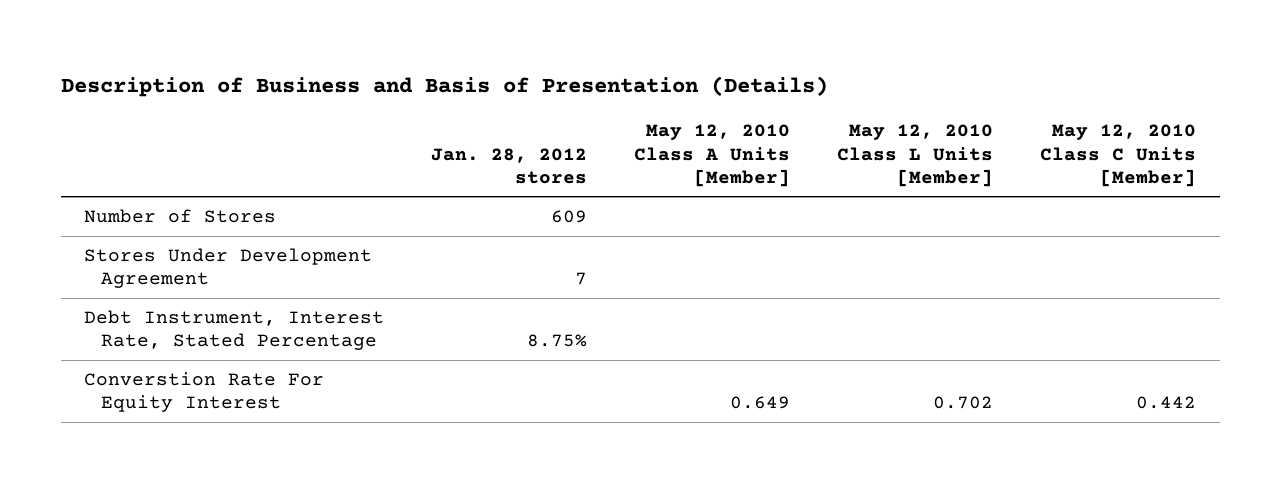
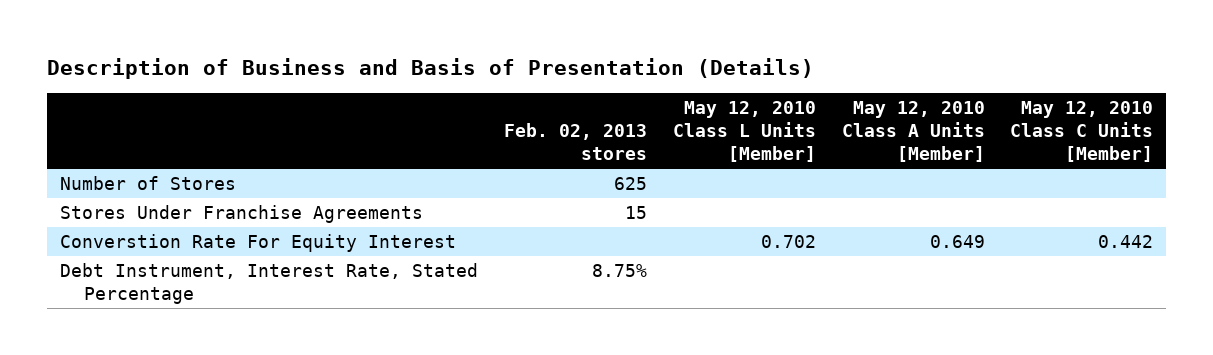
- | Jan. 28, 2012 stores | May 12, 2010 Class A Units [Member] | May 12, 2010 Class L Units [Member] | May 12, 2010 Class C Units [Member]
+ | Feb. 02, 2013 stores | May 12, 2010 Class L Units [Member] | May 12, 2010 Class A Units [Member] | May 12, 2010 Class C Units [Member]
- Stores Under Development Agreement | 7 | | |
+ Stores Under Franchise Agreements | 15 | | |
moved down: Debt Instrument, Interest Rate, Stated Percentage | 8.75% | | |

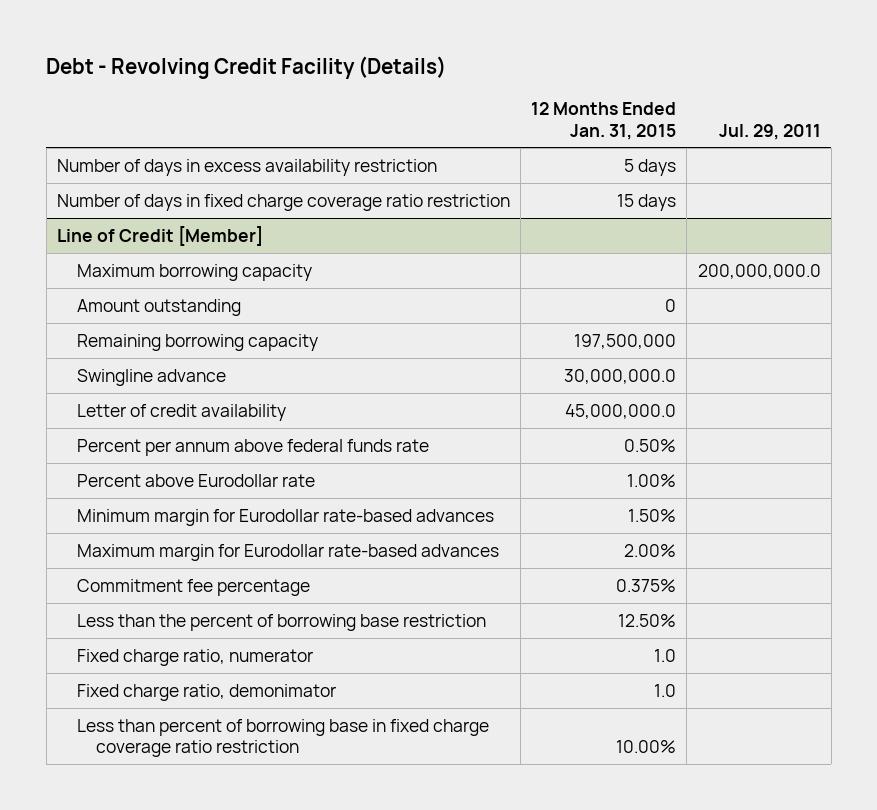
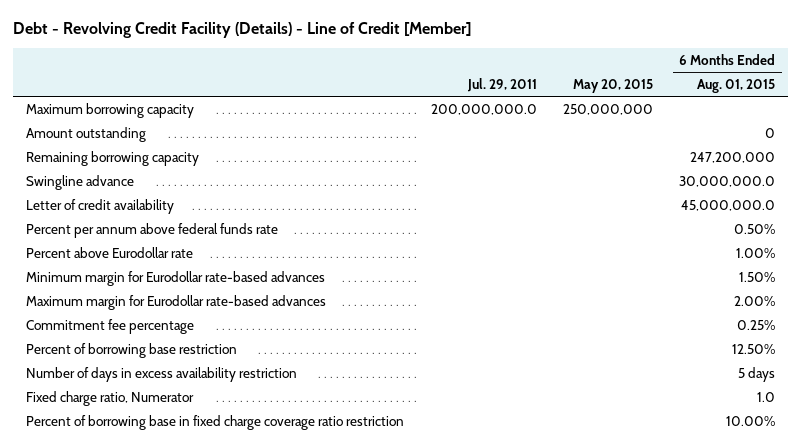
- Debt - Revolving Credit Facility (Details)
+ Debt - Revolving Credit Facility (Details) - Line of Credit [Member]
- | 12 Months Ended Jan. 31, 2015 | Jul. 29, 2011
+ | Jul. 29, 2011 | May 20, 2015 | 6 Months Ended Aug. 01, 2015
+ Maximum borrowing capacity | 200,000,000.0 | 250,000,000 |
+ Amount outstanding | | | 0
+ Remaining borrowing capacity | | | 247,200,000
+ Swingline advance | | | 30,000,000.0
+ Letter of credit availability | | | 45,000,000.0
+ Percent per annum above federal funds rate | | | 0.50%
+ Percent above Eurodollar rate | | | 1.00%
+ Minimum margin for Eurodollar rate-based advances | | | 1.50%
+ Maximum margin for Eurodollar rate-based advances | | | 2.00%
+ Commitment fee percentage | | | 0.25%
+ Percent of borrowing base restriction | | | 12.50%
- Number of days in fixed charge coverage ratio restriction | 15 days |
- Line of Credit [Member]
- Maximum borrowing capacity | | 200,000,000.0
- Amount outstanding | 0 |
- Remaining borrowing capacity | 197,500,000 |
- Swingline advance | 30,000,000.0 |
- Letter of credit availability | 45,000,000.0 |
- Percent per annum above federal funds rate | 0.50% |
- Percent above Eurodollar rate | 1.00% |
- Minimum margin for Eurodollar rate-based advances | 1.50% |
- Maximum margin for Eurodollar rate-based advances | 2.00% |
- Commitment fee percentage | 0.375% |
- Less than the percent of borrowing base restriction | 12.50% |
- Fixed charge ratio, numerator | 1.0 |
- Fixed charge ratio, demonimator | 1.0 |
- Less than percent of borrowing base in fixed charge coverage ratio restriction | 10.00% |
+ Fixed charge ratio, Numerator | | | 1.0
+ Percent of borrowing base in fixed charge coverage ratio restriction | | | 10.00%

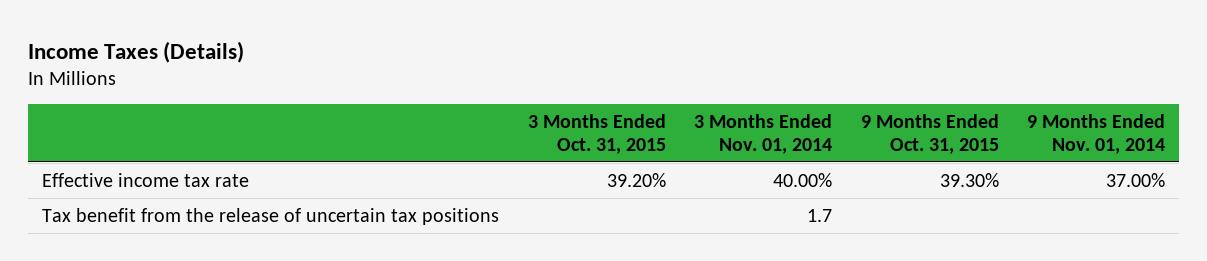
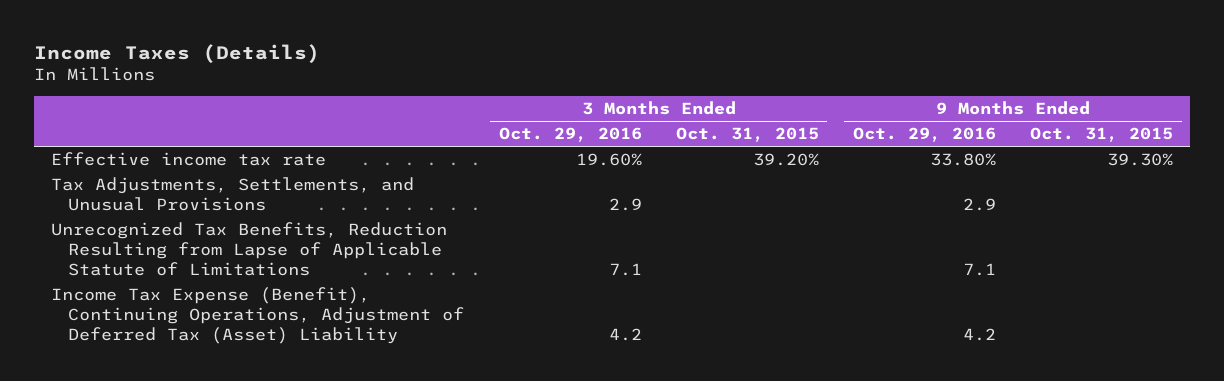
- | 3 Months Ended Oct. 31, 2015 | 3 Months Ended Nov. 01, 2014 | 9 Months Ended Oct. 31, 2015 | 9 Months Ended Nov. 01, 2014
+ | 3 Months Ended Oct. 29, 2016 | 3 Months Ended Oct. 31, 2015 | 9 Months Ended Oct. 29, 2016 | 9 Months Ended Oct. 31, 2015
- Tax benefit from the release of uncertain tax positions | | 1.7 | |
+ Tax Adjustments, Settlements, and Unusual Provisions | 2.9 | | 2.9 |
+ Unrecognized Tax Benefits, Reduction Resulting from Lapse of Applicable Statute of Limitations | 7.1 | | 7.1 |
+ Income Tax Expense (Benefit), Continuing Operations, Adjustment of Deferred Tax (Asset) Liability | 4.2 | | 4.2 |

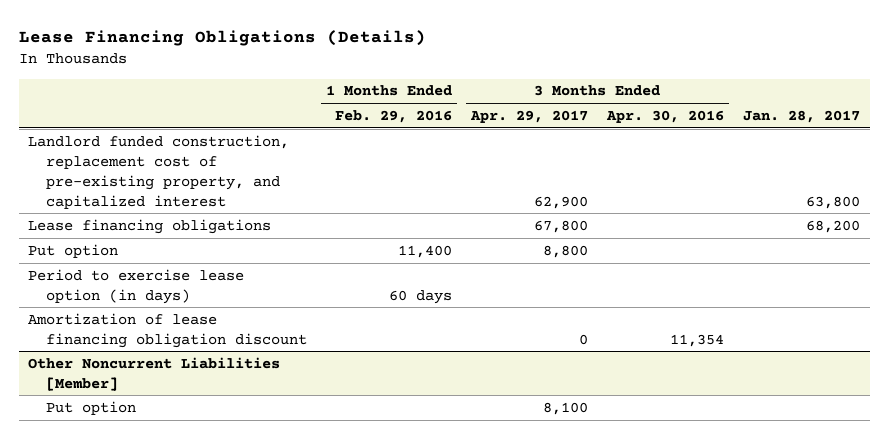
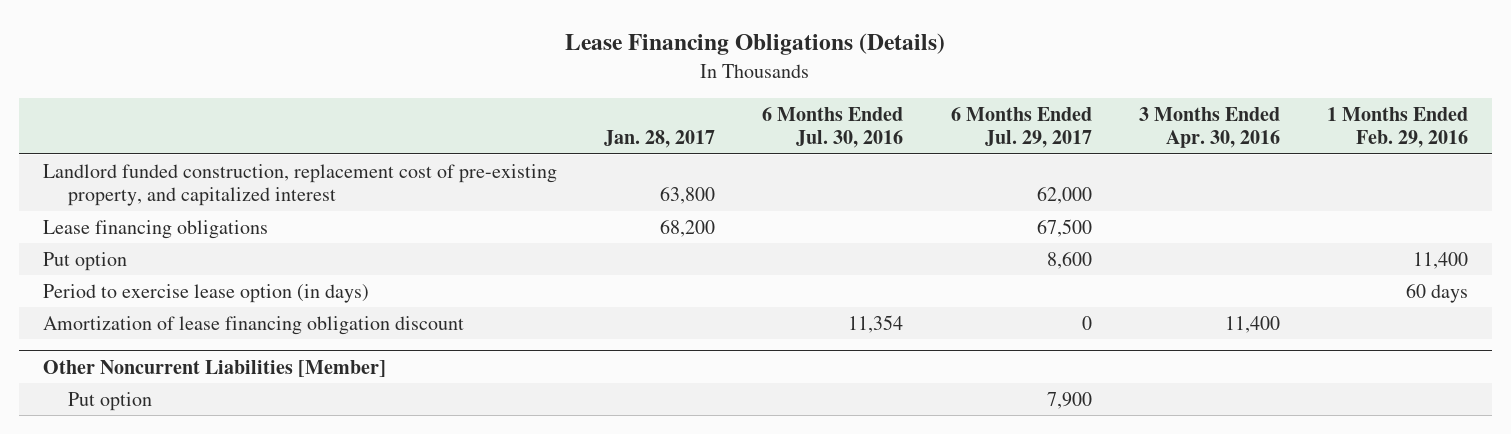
- | 1 Months Ended Feb. 29, 2016 | 3 Months Ended Apr. 29, 2017 | 3 Months Ended Apr. 30, 2016 | Jan. 28, 2017
+ | Jan. 28, 2017 | 6 Months Ended Jul. 30, 2016 | 6 Months Ended Jul. 29, 2017 | 3 Months Ended Apr. 30, 2016 | 1 Months Ended Feb. 29, 2016
- Amortization of lease financing obligation discount | | 0 | 11,354 |
+ Amortization of lease financing obligation discount | | 11,354 | 0 | 11,400 |

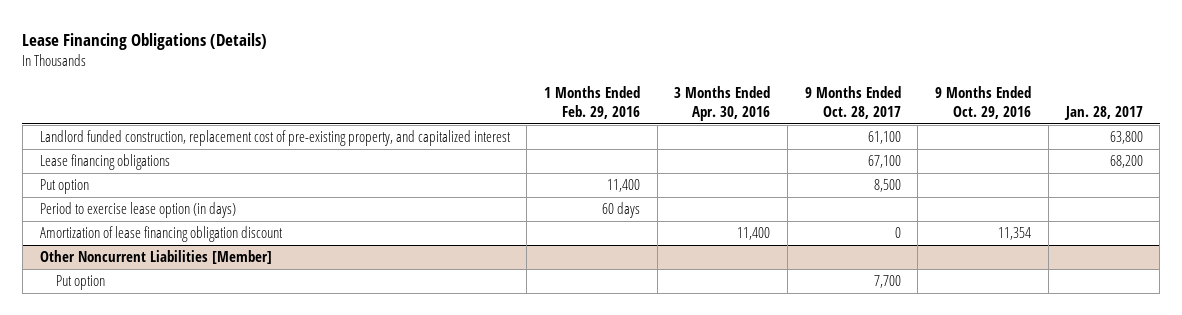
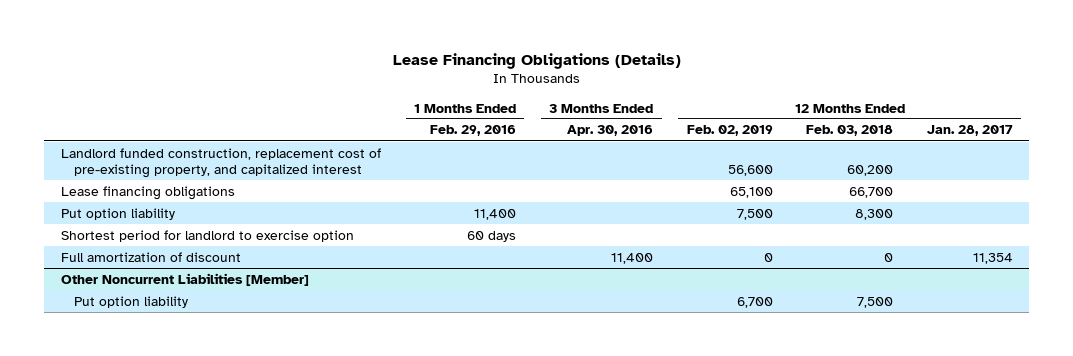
- | 1 Months Ended Feb. 29, 2016 | 3 Months Ended Apr. 30, 2016 | 9 Months Ended Oct. 28, 2017 | 9 Months Ended Oct. 29, 2016 | Jan. 28, 2017
+ | 1 Months Ended Feb. 29, 2016 | 3 Months Ended Apr. 30, 2016 | 12 Months Ended Feb. 02, 2019 | 12 Months Ended Feb. 03, 2018 | 12 Months Ended Jan. 28, 2017
- Put option | 11,400 | | 8,500 | |
- Period to exercise lease option (in days) | 60 days | | | |
- Amortization of lease financing obligation discount | | 11,400 | 0 | 11,354 |
+ Put option liability | 11,400 | | 7,500 | 8,300 |
+ Shortest period for landlord to exercise option | 60 days | | | |
+ Full amortization of discount | | 11,400 | 0 | 0 | 11,354
@ Other Noncurrent Liabilities [Member]
- Put option | | | 7,700 | |
+ Put option liability | | | 6,700 | 7,500 |

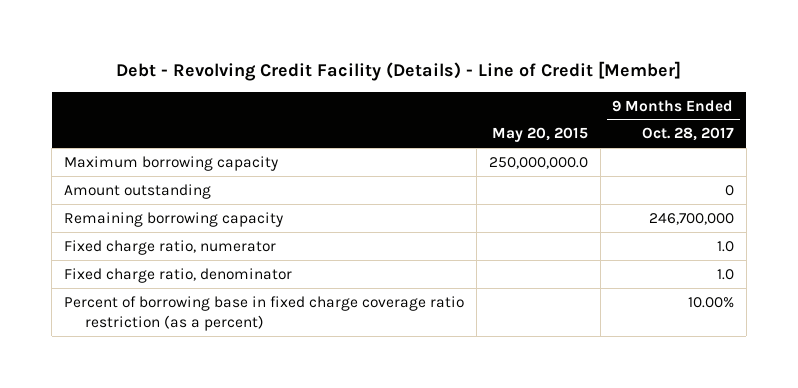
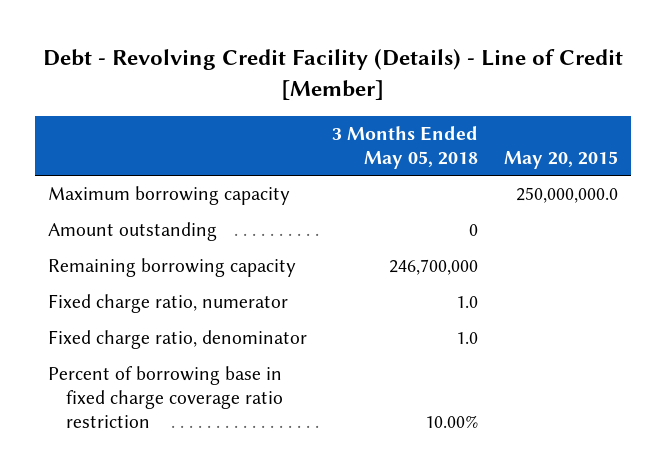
- | May 20, 2015 | 9 Months Ended Oct. 28, 2017
+ | 3 Months Ended May 05, 2018 | May 20, 2015
- Percent of borrowing base in fixed charge coverage ratio restriction (as a percent) | | 10.00%
+ Percent of borrowing base in fixed charge coverage ratio restriction | 10.00% |

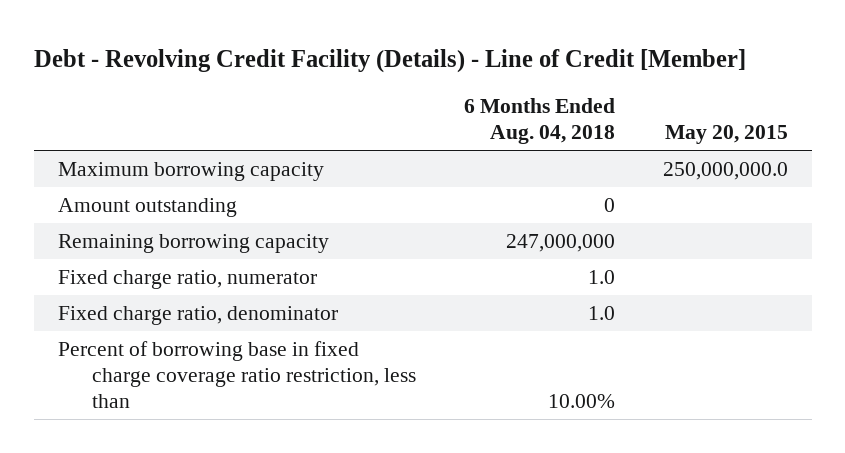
- | 3 Months Ended May 05, 2018 | May 20, 2015
+ | 6 Months Ended Aug. 04, 2018 | May 20, 2015
- Percent of borrowing base in fixed charge coverage ratio restriction | 10.00% |
+ Percent of borrowing base in fixed charge coverage ratio restriction, less than | 10.00% |

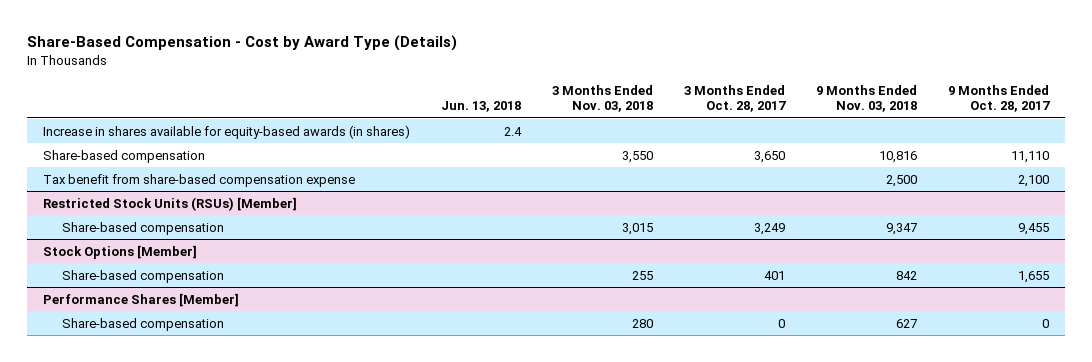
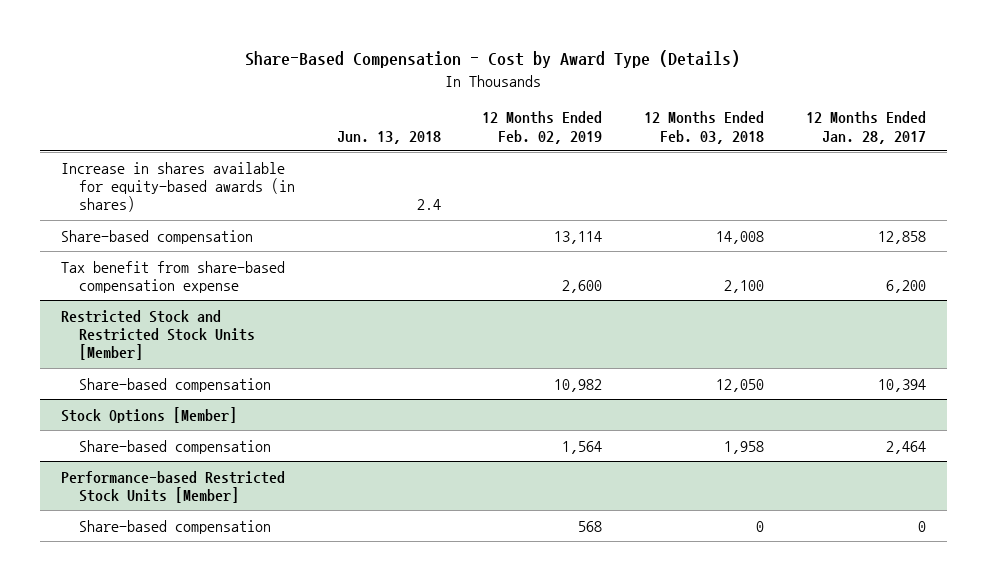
- | Jun. 13, 2018 | 3 Months Ended Nov. 03, 2018 | 3 Months Ended Oct. 28, 2017 | 9 Months Ended Nov. 03, 2018 | 9 Months Ended Oct. 28, 2017
+ | Jun. 13, 2018 | 12 Months Ended Feb. 02, 2019 | 12 Months Ended Feb. 03, 2018 | 12 Months Ended Jan. 28, 2017
- Restricted Stock Units (RSUs) [Member]
- Share-based compensation | | 3,015 | 3,249 | 9,347 | 9,455
+ Restricted Stock and Restricted Stock Units [Member]
+ Share-based compensation | | 10,982 | 12,050 | 10,394
- Performance Shares [Member]
+ Performance-based Restricted Stock Units [Member]

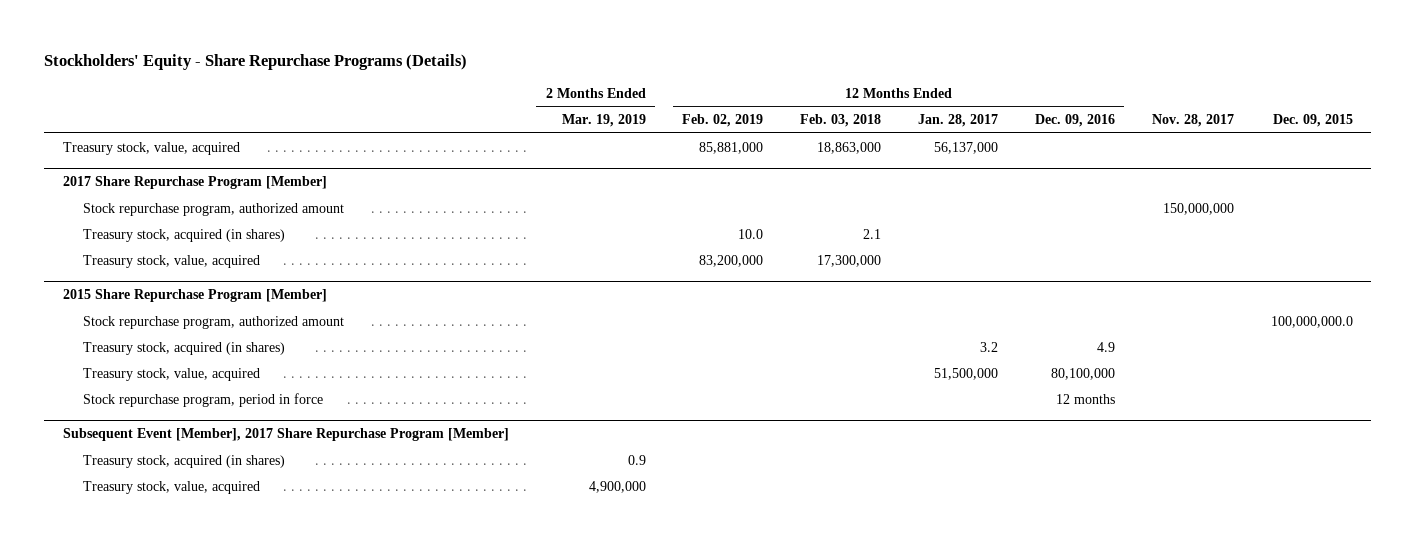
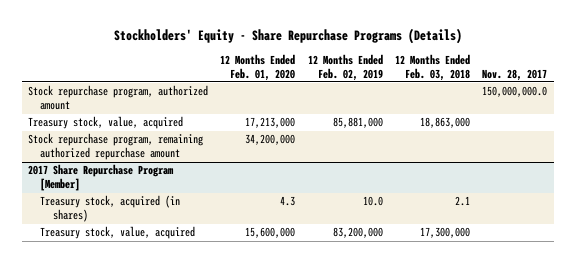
- | 2 Months Ended Mar. 19, 2019 | 12 Months Ended Feb. 02, 2019 | 12 Months Ended Feb. 03, 2018 | 12 Months Ended Jan. 28, 2017 | 12 Months Ended Dec. 09, 2016 | Nov. 28, 2017 | Dec. 09, 2015
+ | 12 Months Ended Feb. 01, 2020 | 12 Months Ended Feb. 02, 2019 | 12 Months Ended Feb. 03, 2018 | Nov. 28, 2017
+ Stock repurchase program, authorized amount | | | | 150,000,000.0
+ Stock repurchase program, remaining authorized repurchase amount | 34,200,000 | | |
@ 2017 Share Repurchase Program [Member]
- Stock repurchase program, authorized amount | | | | | | 150,000,000 |
- 2015 Share Repurchase Program [Member]
- Stock repurchase program, authorized amount | | | | | | | 100,000,000.0
- Treasury stock, acquired (in shares) | | | | 3.2 | 4.9 | |
- Treasury stock, value, acquired | | | | 51,500,000 | 80,100,000 | |
- Stock repurchase program, period in force | | | | | 12 months | |
- Subsequent Event [Member], 2017 Share Repurchase Program [Member]
- Treasury stock, acquired (in shares) | 0.9 | | | | | |
- Treasury stock, value, acquired | 4,900,000 | | | | | |

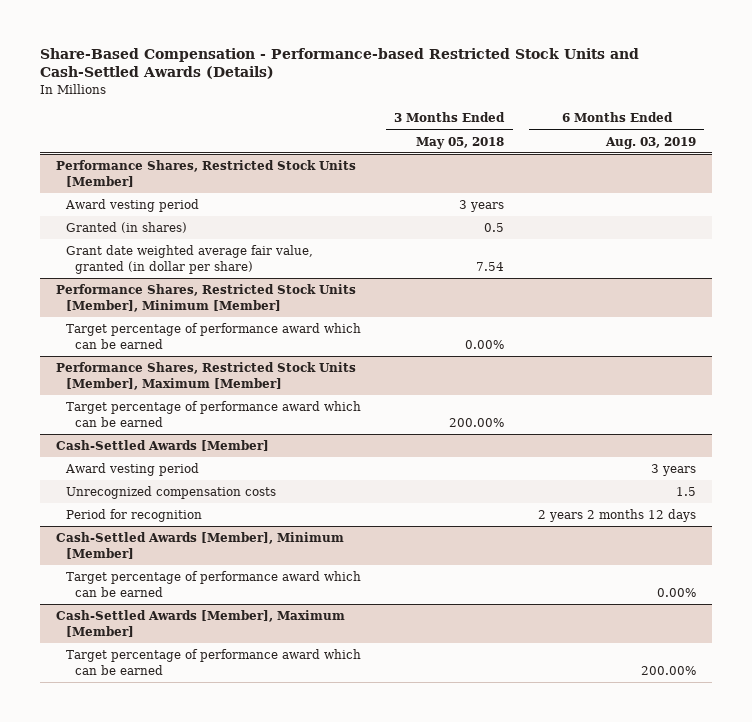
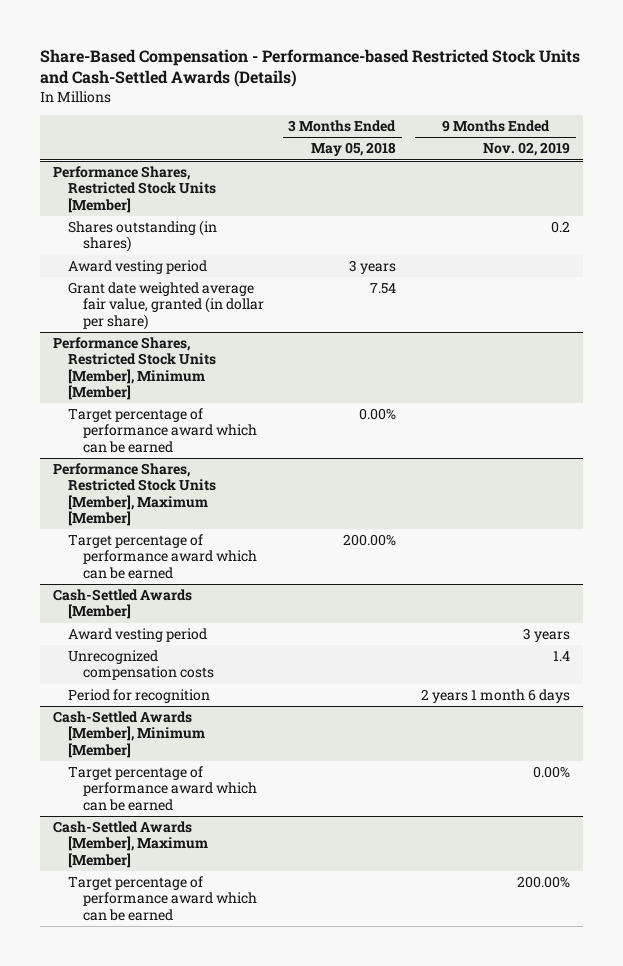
- | 3 Months Ended May 05, 2018 | 6 Months Ended Aug. 03, 2019
+ | 3 Months Ended May 05, 2018 | 9 Months Ended Nov. 02, 2019
@ Performance Shares, Restricted Stock Units [Member]
+ Shares outstanding (in shares) | | 0.2
- Granted (in shares) | 0.5 |

